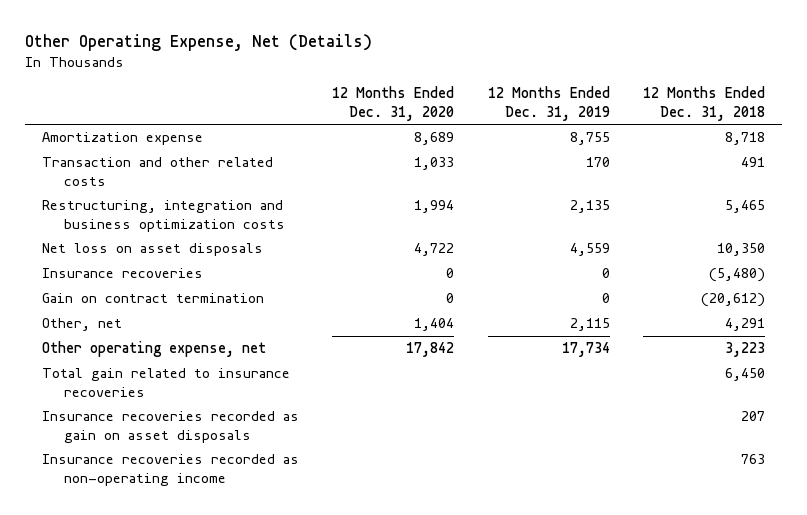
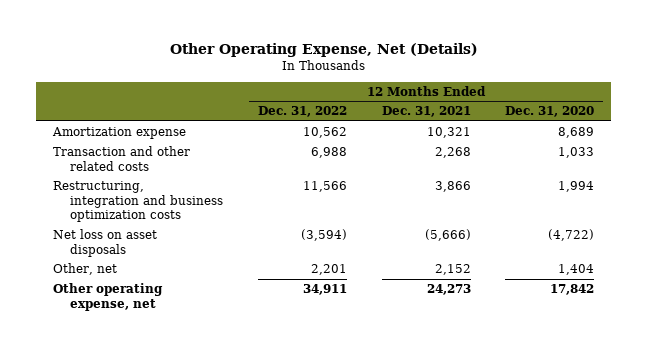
- | 12 Months Ended Dec. 31, 2020 | 12 Months Ended Dec. 31, 2019 | 12 Months Ended Dec. 31, 2018
+ | 12 Months Ended Dec. 31, 2022 | 12 Months Ended Dec. 31, 2021 | 12 Months Ended Dec. 31, 2020
- Net loss on asset disposals | 4,722 | 4,559 | 10,350
- Insurance recoveries | 0 | 0 | (5,480)
- Gain on contract termination | 0 | 0 | (20,612)
+ Net loss on asset disposals | (3,594) | (5,666) | (4,722)
- Total gain related to insurance recoveries | | | 6,450
- Insurance recoveries recorded as gain on asset disposals | | | 207
- Insurance recoveries recorded as non-operating income | | | 763

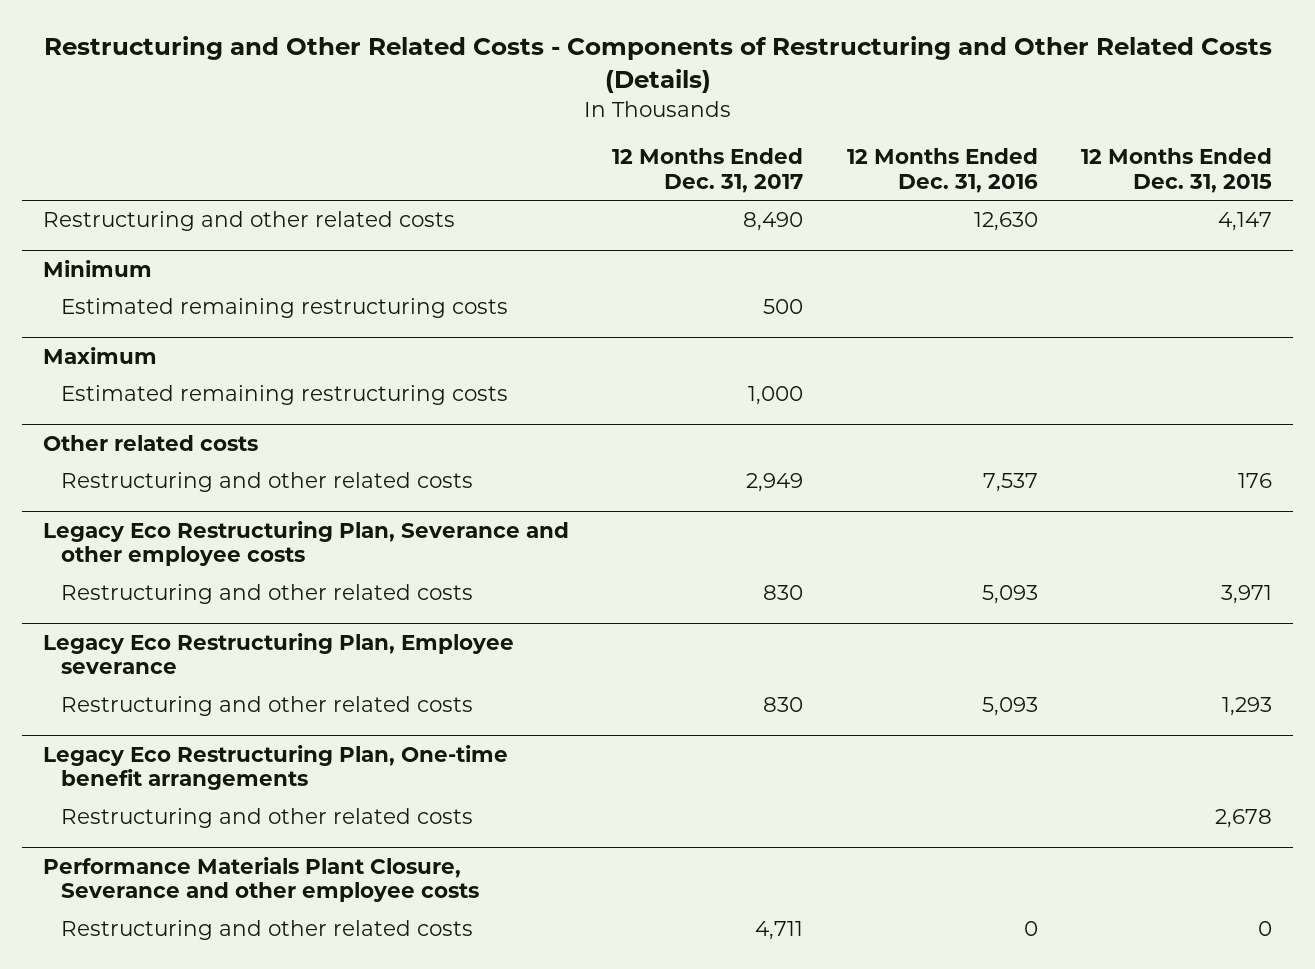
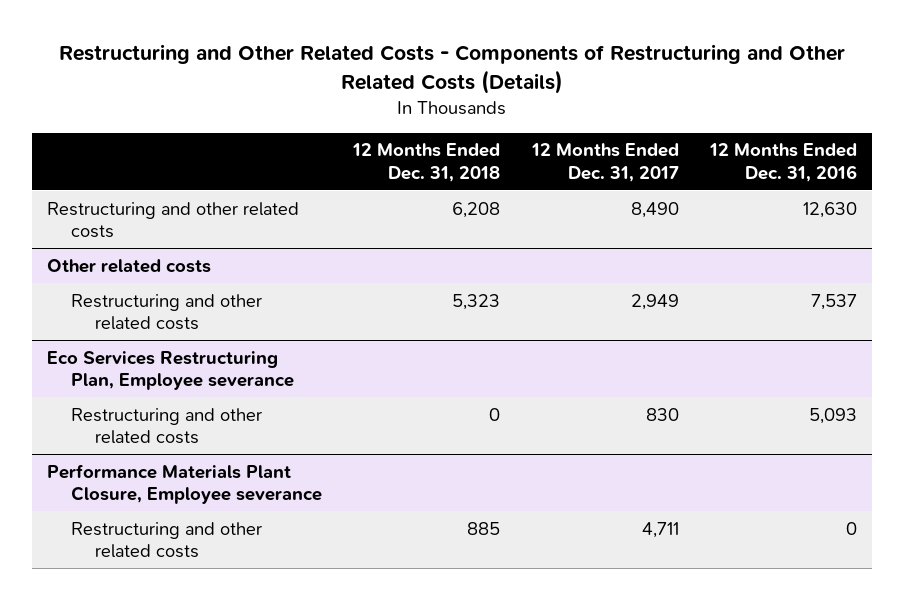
- | 12 Months Ended Dec. 31, 2017 | 12 Months Ended Dec. 31, 2016 | 12 Months Ended Dec. 31, 2015
+ | 12 Months Ended Dec. 31, 2018 | 12 Months Ended Dec. 31, 2017 | 12 Months Ended Dec. 31, 2016
- Minimum
- Estimated remaining restructuring costs | 500 | |
- Maximum
- Estimated remaining restructuring costs | 1,000 | |
- Legacy Eco Restructuring Plan, Severance and other employee costs
- Restructuring and other related costs | 830 | 5,093 | 3,971
- Legacy Eco Restructuring Plan, Employee severance
+ Eco Services Restructuring Plan, Employee severance
- Legacy Eco Restructuring Plan, One-time benefit arrangements
- Restructuring and other related costs | | | 2,678
- Performance Materials Plant Closure, Severance and other employee costs
+ Performance Materials Plant Closure, Employee severance

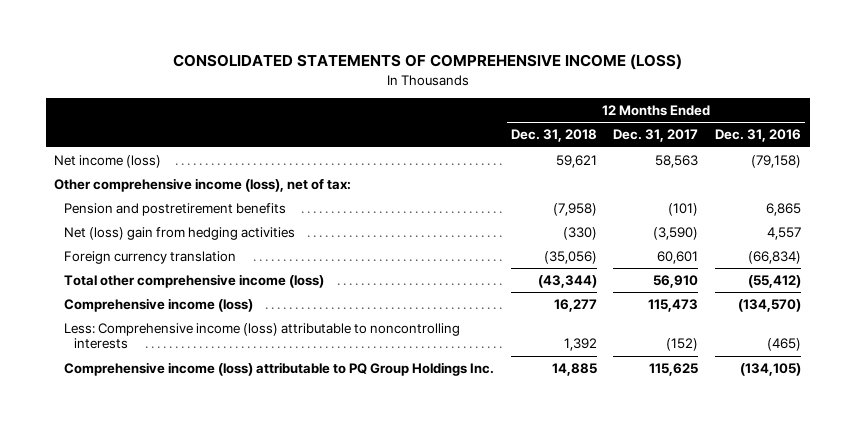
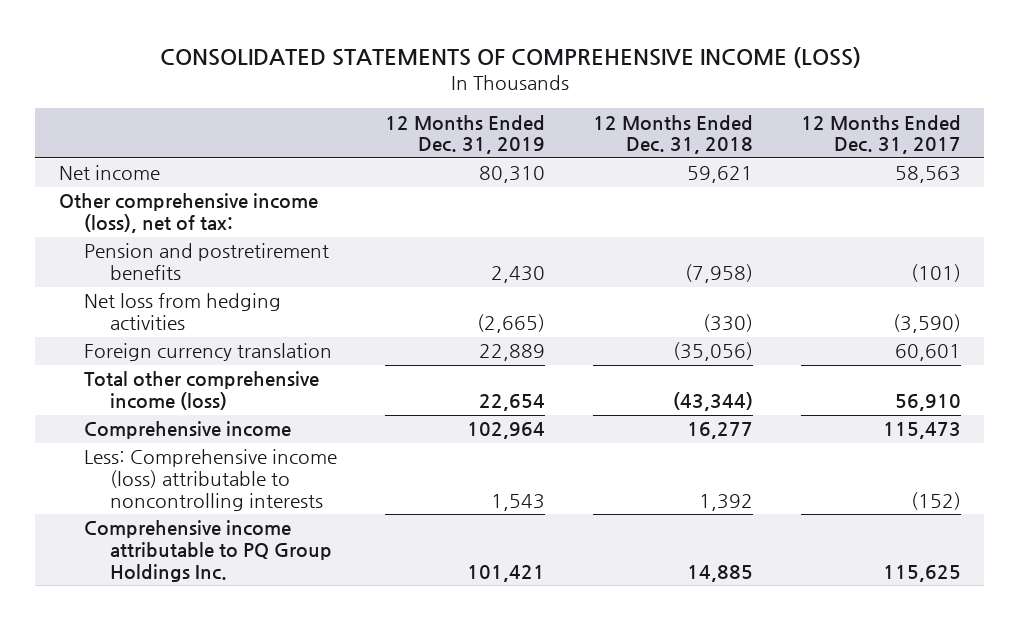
- | 12 Months Ended Dec. 31, 2018 | 12 Months Ended Dec. 31, 2017 | 12 Months Ended Dec. 31, 2016
+ | 12 Months Ended Dec. 31, 2019 | 12 Months Ended Dec. 31, 2018 | 12 Months Ended Dec. 31, 2017
- Net income (loss) | 59,621 | 58,563 | (79,158)
+ Net income | 80,310 | 59,621 | 58,563
- Net (loss) gain from hedging activities | (330) | (3,590) | 4,557
+ Net loss from hedging activities | (2,665) | (330) | (3,590)
- Comprehensive income (loss) | 16,277 | 115,473 | (134,570)
+ Comprehensive income | 102,964 | 16,277 | 115,473
- Comprehensive income (loss) attributable to PQ Group Holdings Inc. | 14,885 | 115,625 | (134,105)
+ Comprehensive income attributable to PQ Group Holdings Inc. | 101,421 | 14,885 | 115,625

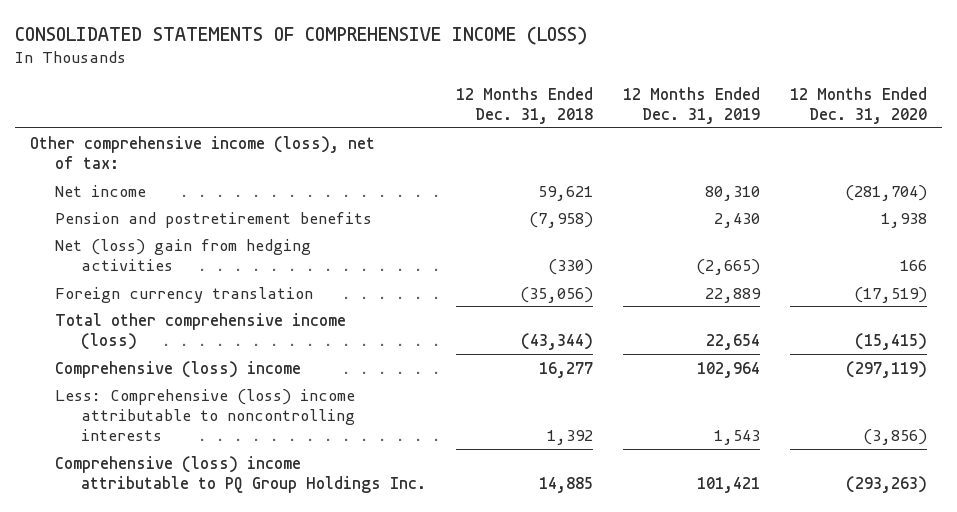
- | 12 Months Ended Dec. 31, 2019 | 12 Months Ended Dec. 31, 2018 | 12 Months Ended Dec. 31, 2017
+ | 12 Months Ended Dec. 31, 2018 | 12 Months Ended Dec. 31, 2019 | 12 Months Ended Dec. 31, 2020
moved down: Net income | 59,621 | 80,310 | (281,704)
- Net loss from hedging activities | (2,665) | (330) | (3,590)
+ Net (loss) gain from hedging activities | (330) | (2,665) | 166
- Comprehensive income | 102,964 | 16,277 | 115,473
- Less: Comprehensive income (loss) attributable to noncontrolling interests | 1,543 | 1,392 | (152)
- Comprehensive income attributable to PQ Group Holdings Inc. | 101,421 | 14,885 | 115,625
+ Comprehensive (loss) income | 16,277 | 102,964 | (297,119)
+ Less: Comprehensive (loss) income attributable to noncontrolling interests | 1,392 | 1,543 | (3,856)
+ Comprehensive (loss) income attributable to PQ Group Holdings Inc. | 14,885 | 101,421 | (293,263)

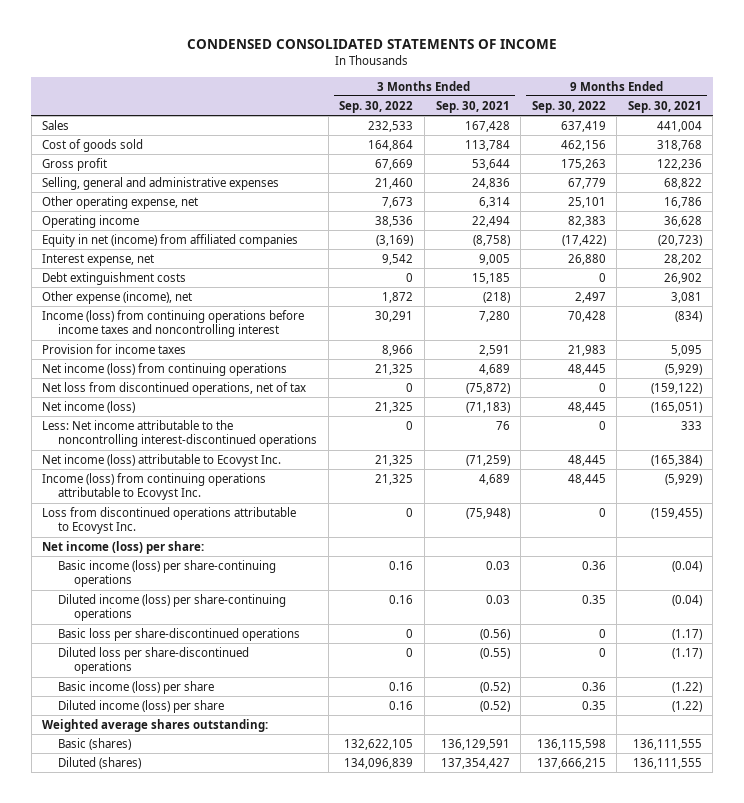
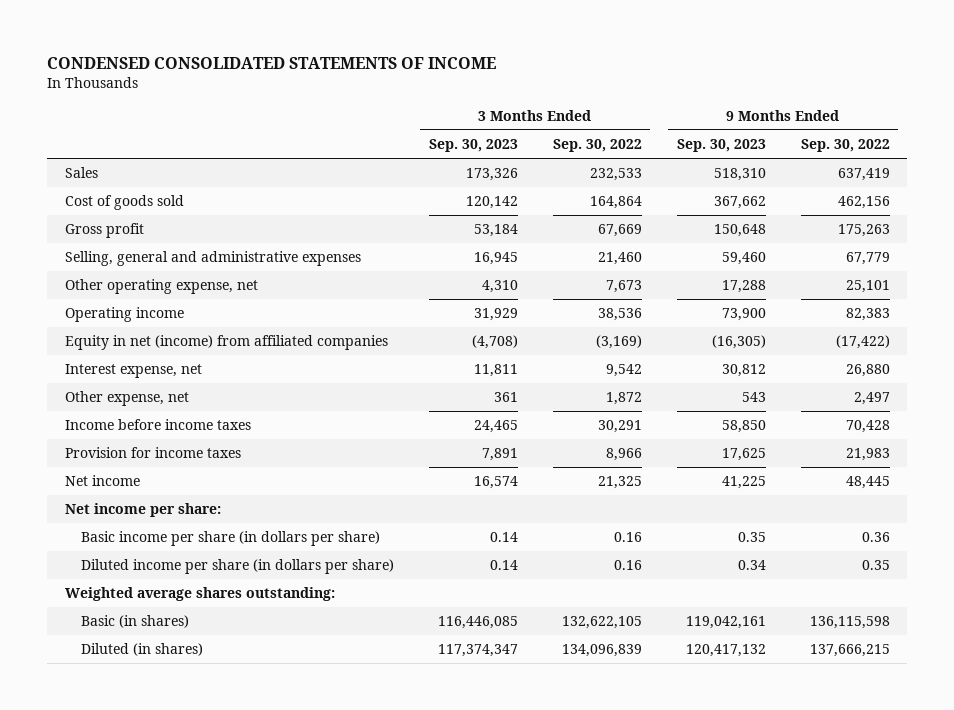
- | 3 Months Ended Sep. 30, 2022 | 3 Months Ended Sep. 30, 2021 | 9 Months Ended Sep. 30, 2022 | 9 Months Ended Sep. 30, 2021
+ | 3 Months Ended Sep. 30, 2023 | 3 Months Ended Sep. 30, 2022 | 9 Months Ended Sep. 30, 2023 | 9 Months Ended Sep. 30, 2022
- Debt extinguishment costs | 0 | 15,185 | 0 | 26,902
- Other expense (income), net | 1,872 | (218) | 2,497 | 3,081
- Income (loss) from continuing operations before income taxes and noncontrolling interest | 30,291 | 7,280 | 70,428 | (834)
+ Other expense, net | 361 | 1,872 | 543 | 2,497
+ Income before income taxes | 24,465 | 30,291 | 58,850 | 70,428
- Net income (loss) from continuing operations | 21,325 | 4,689 | 48,445 | (5,929)
- Net loss from discontinued operations, net of tax | 0 | (75,872) | 0 | (159,122)
- Net income (loss) | 21,325 | (71,183) | 48,445 | (165,051)
- Less: Net income attributable to the noncontrolling interest-discontinued operations | 0 | 76 | 0 | 333
- Net income (loss) attributable to Ecovyst Inc. | 21,325 | (71,259) | 48,445 | (165,384)
- Income (loss) from continuing operations attributable to Ecovyst Inc. | 21,325 | 4,689 | 48,445 | (5,929)
- Loss from discontinued operations attributable to Ecovyst Inc. | 0 | (75,948) | 0 | (159,455)
- Net income (loss) per share:
- Basic income (loss) per share-continuing operations | 0.16 | 0.03 | 0.36 | (0.04)
- Diluted income (loss) per share-continuing operations | 0.16 | 0.03 | 0.35 | (0.04)
- Basic loss per share-discontinued operations | 0 | (0.56) | 0 | (1.17)
- Diluted loss per share-discontinued operations | 0 | (0.55) | 0 | (1.17)
- Basic income (loss) per share | 0.16 | (0.52) | 0.36 | (1.22)
- Diluted income (loss) per share | 0.16 | (0.52) | 0.35 | (1.22)
+ Net income | 16,574 | 21,325 | 41,225 | 48,445
+ Net income per share:
+ Basic income per share (in dollars per share) | 0.14 | 0.16 | 0.35 | 0.36
+ Diluted income per share (in dollars per share) | 0.14 | 0.16 | 0.34 | 0.35
- Basic (shares) | 132,622,105 | 136,129,591 | 136,115,598 | 136,111,555
- Diluted (shares) | 134,096,839 | 137,354,427 | 137,666,215 | 136,111,555
+ Basic (in shares) | 116,446,085 | 132,622,105 | 119,042,161 | 136,115,598
+ Diluted (in shares) | 117,374,347 | 134,096,839 | 120,417,132 | 137,666,215

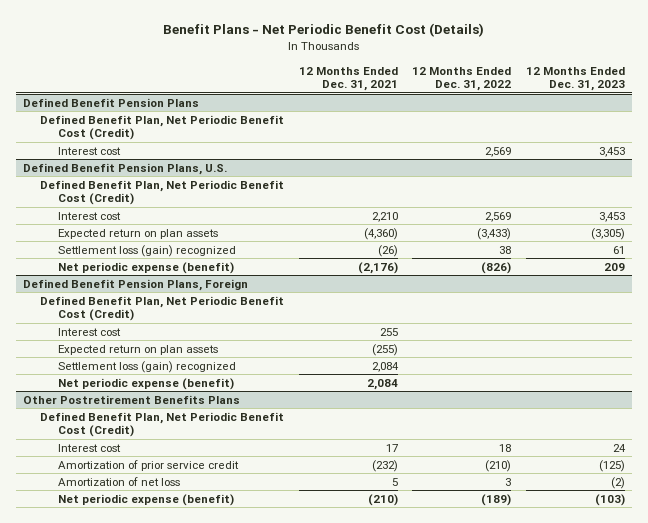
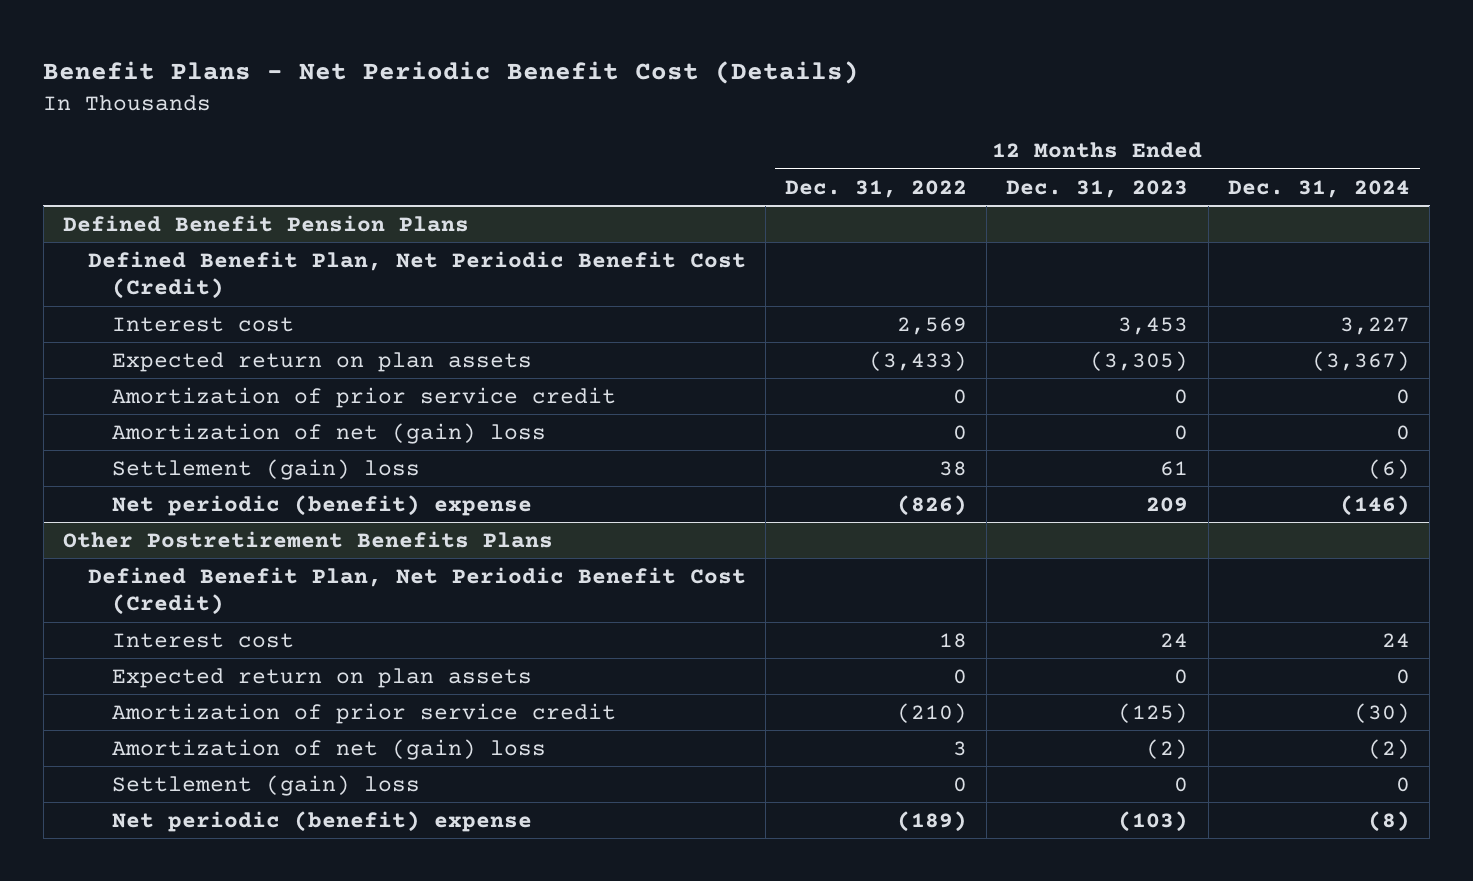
- | 12 Months Ended Dec. 31, 2021 | 12 Months Ended Dec. 31, 2022 | 12 Months Ended Dec. 31, 2023
+ | 12 Months Ended Dec. 31, 2022 | 12 Months Ended Dec. 31, 2023 | 12 Months Ended Dec. 31, 2024
- Defined Benefit Pension Plans, U.S.
- Defined Benefit Plan, Net Periodic Benefit Cost (Credit)
- Interest cost | 2,210 | 2,569 | 3,453
- Settlement loss (gain) recognized | (26) | 38 | 61
- Net periodic expense (benefit) | (2,176) | (826) | 209
- Defined Benefit Pension Plans, Foreign
- Defined Benefit Plan, Net Periodic Benefit Cost (Credit)
- Interest cost | 255 | |
- Expected return on plan assets | (255) | |
- Settlement loss (gain) recognized | 2,084 | |
- Net periodic expense (benefit) | 2,084 | |
@ Defined Benefit Pension Plans
+ Amortization of prior service credit | 0 | 0 | 0
+ Amortization of net (gain) loss | 0 | 0 | 0
+ Settlement (gain) loss | 38 | 61 | (6)
+ Net periodic (benefit) expense | (826) | 209 | (146)
@ Other Postretirement Benefits Plans
+ Expected return on plan assets | 0 | 0 | 0
- Amortization of net loss | 5 | 3 | (2)
- Net periodic expense (benefit) | (210) | (189) | (103)
+ Amortization of net (gain) loss | 3 | (2) | (2)
+ Settlement (gain) loss | 0 | 0 | 0
+ Net periodic (benefit) expense | (189) | (103) | (8)

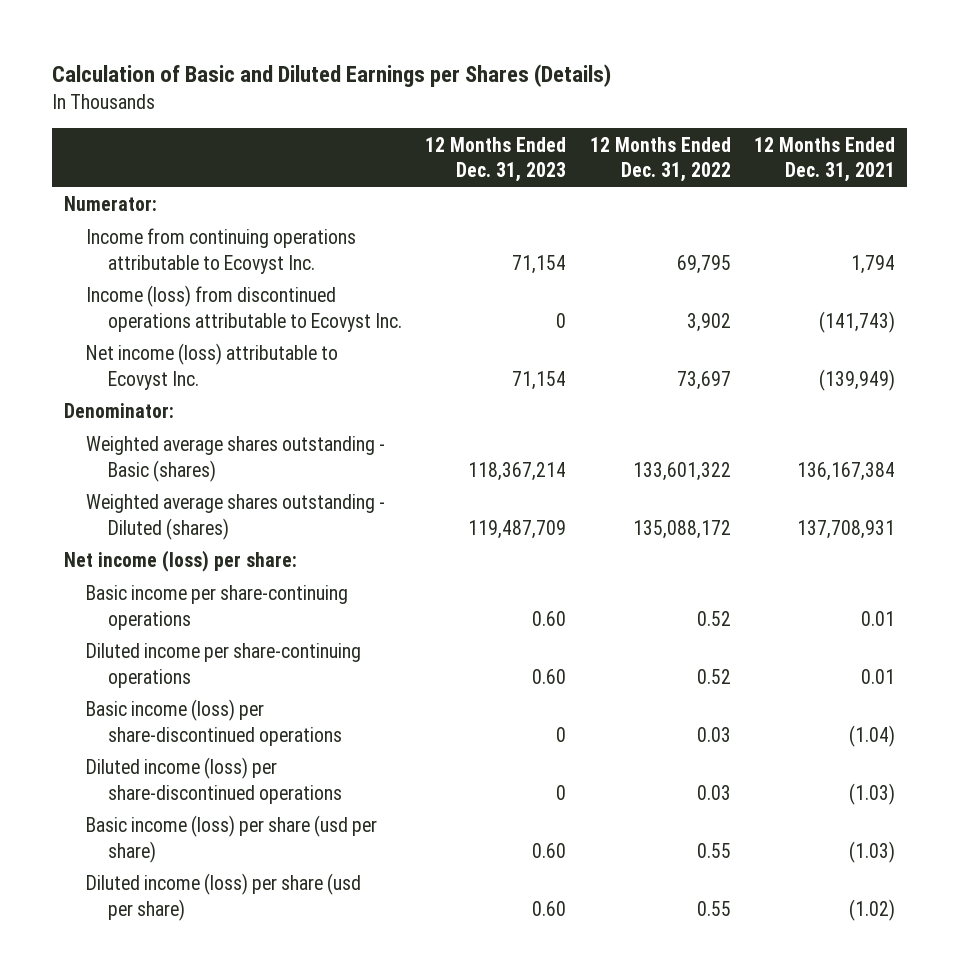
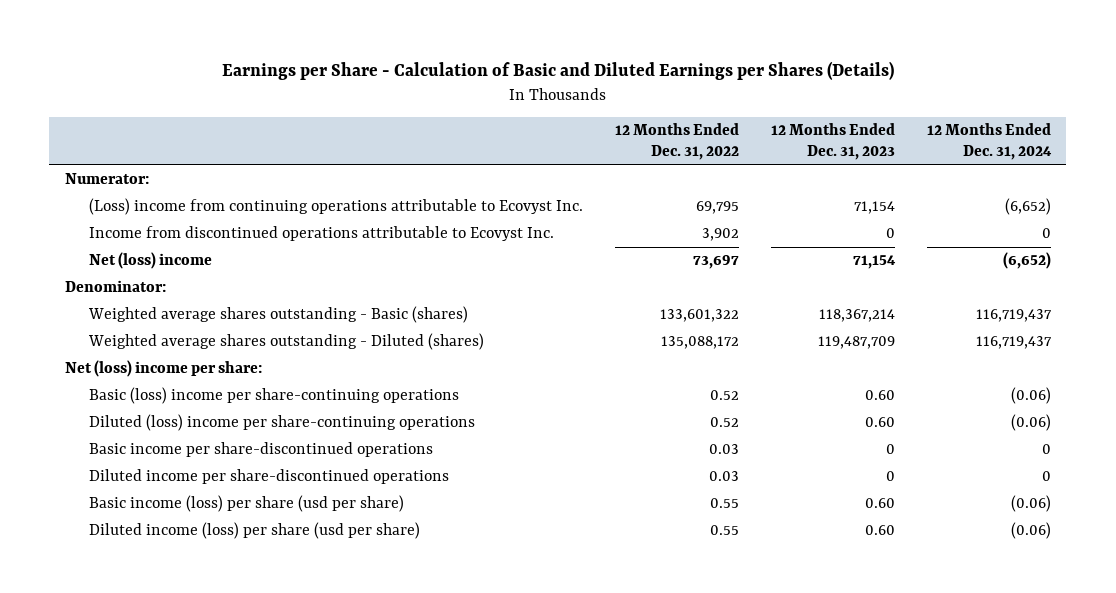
- Calculation of Basic and Diluted Earnings per Shares (Details)
+ Earnings per Share - Calculation of Basic and Diluted Earnings per Shares (Details)
- | 12 Months Ended Dec. 31, 2023 | 12 Months Ended Dec. 31, 2022 | 12 Months Ended Dec. 31, 2021
+ | 12 Months Ended Dec. 31, 2022 | 12 Months Ended Dec. 31, 2023 | 12 Months Ended Dec. 31, 2024
- Income from continuing operations attributable to Ecovyst Inc. | 71,154 | 69,795 | 1,794
- Income (loss) from discontinued operations attributable to Ecovyst Inc. | 0 | 3,902 | (141,743)
- Net income (loss) attributable to Ecovyst Inc. | 71,154 | 73,697 | (139,949)
+ (Loss) income from continuing operations attributable to Ecovyst Inc. | 69,795 | 71,154 | (6,652)
+ Income from discontinued operations attributable to Ecovyst Inc. | 3,902 | 0 | 0
+ Net (loss) income | 73,697 | 71,154 | (6,652)
- Net income (loss) per share:
- Basic income per share-continuing operations | 0.60 | 0.52 | 0.01
- Diluted income per share-continuing operations | 0.60 | 0.52 | 0.01
- Basic income (loss) per share-discontinued operations | 0 | 0.03 | (1.04)
- Diluted income (loss) per share-discontinued operations | 0 | 0.03 | (1.03)
+ Net (loss) income per share:
+ Basic (loss) income per share-continuing operations | 0.52 | 0.60 | (0.06)
+ Diluted (loss) income per share-continuing operations | 0.52 | 0.60 | (0.06)
+ Basic income per share-discontinued operations | 0.03 | 0 | 0
+ Diluted income per share-discontinued operations | 0.03 | 0 | 0

